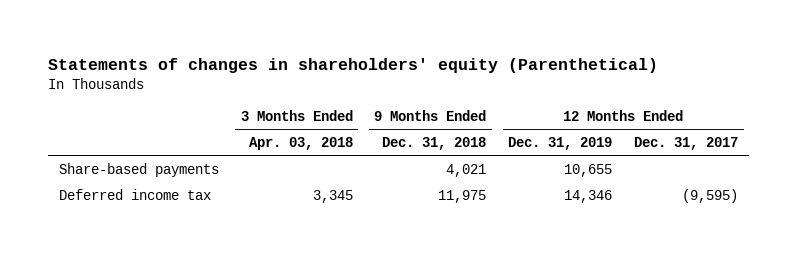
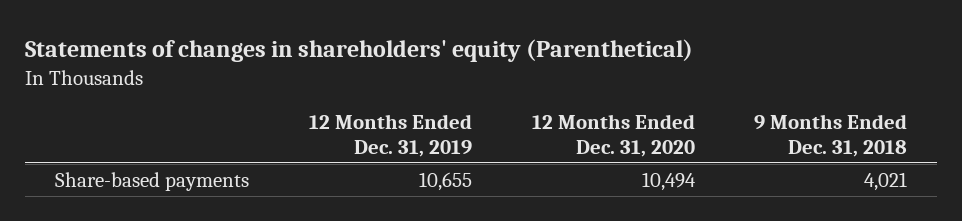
- | 3 Months Ended Apr. 03, 2018 | 9 Months Ended Dec. 31, 2018 | 12 Months Ended Dec. 31, 2019 | 12 Months Ended Dec. 31, 2017
+ | 12 Months Ended Dec. 31, 2019 | 12 Months Ended Dec. 31, 2020 | 9 Months Ended Dec. 31, 2018
- Deferred income tax | 3,345 | 11,975 | 14,346 | (9,595)

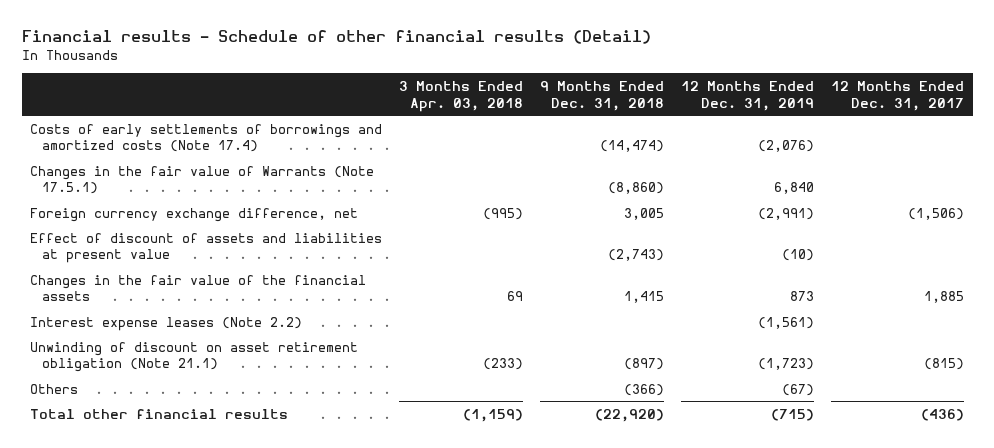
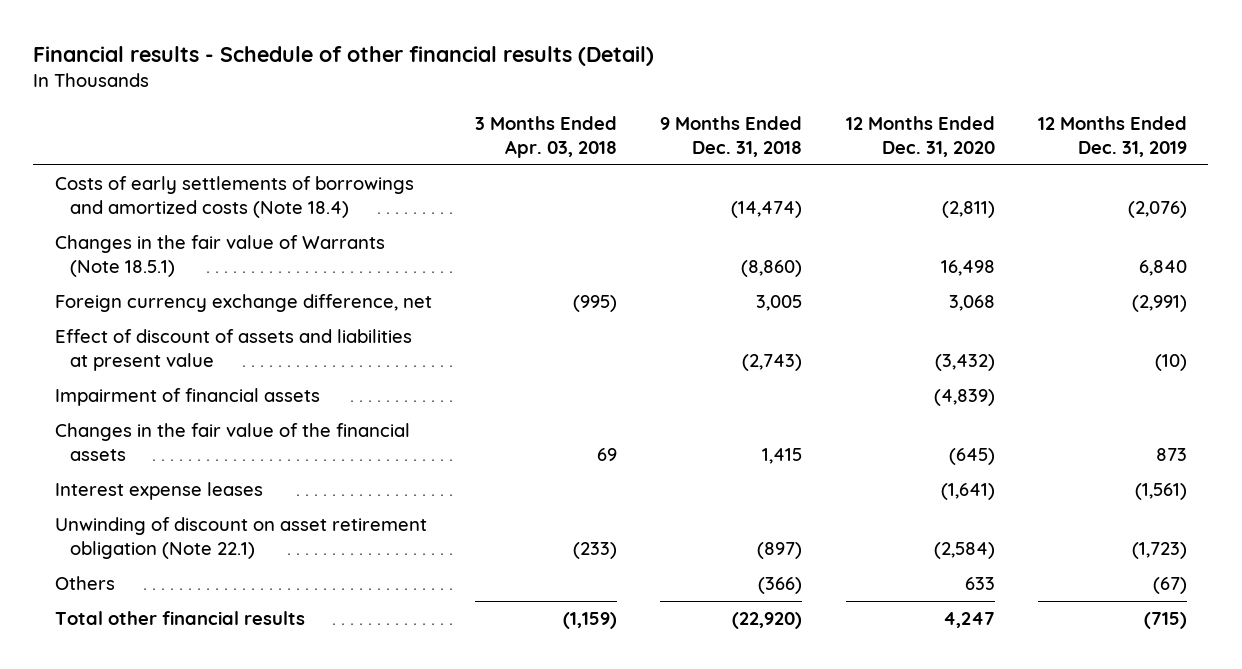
- | 3 Months Ended Apr. 03, 2018 | 9 Months Ended Dec. 31, 2018 | 12 Months Ended Dec. 31, 2019 | 12 Months Ended Dec. 31, 2017
+ | 3 Months Ended Apr. 03, 2018 | 9 Months Ended Dec. 31, 2018 | 12 Months Ended Dec. 31, 2020 | 12 Months Ended Dec. 31, 2019
- Costs of early settlements of borrowings and amortized costs (Note 17.4) | | (14,474) | (2,076) |
- Changes in the fair value of Warrants (Note 17.5.1) | | (8,860) | 6,840 |
+ Costs of early settlements of borrowings and amortized costs (Note 18.4) | | (14,474) | (2,811) | (2,076)
+ Changes in the fair value of Warrants (Note 18.5.1) | | (8,860) | 16,498 | 6,840
+ Impairment of financial assets | | | (4,839) |
- Interest expense leases (Note 2.2) | | | (1,561) |
- Unwinding of discount on asset retirement obligation (Note 21.1) | (233) | (897) | (1,723) | (815)
+ Interest expense leases | | | (1,641) | (1,561)
+ Unwinding of discount on asset retirement obligation (Note 22.1) | (233) | (897) | (2,584) | (1,723)

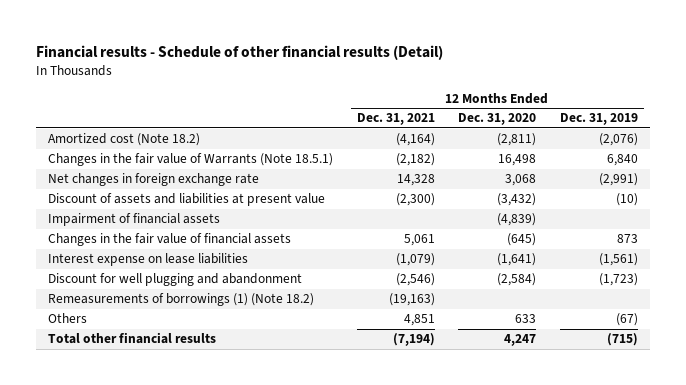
- | 3 Months Ended Apr. 03, 2018 | 9 Months Ended Dec. 31, 2018 | 12 Months Ended Dec. 31, 2020 | 12 Months Ended Dec. 31, 2019
+ | 12 Months Ended Dec. 31, 2021 | 12 Months Ended Dec. 31, 2020 | 12 Months Ended Dec. 31, 2019
- Costs of early settlements of borrowings and amortized costs (Note 18.4) | | (14,474) | (2,811) | (2,076)
+ Amortized cost (Note 18.2) | (4,164) | (2,811) | (2,076)
- Foreign currency exchange difference, net | (995) | 3,005 | 3,068 | (2,991)
- Effect of discount of assets and liabilities at present value | | (2,743) | (3,432) | (10)
+ Net changes in foreign exchange rate | 14,328 | 3,068 | (2,991)
+ Discount of assets and liabilities at present value | (2,300) | (3,432) | (10)
- Changes in the fair value of the financial assets | 69 | 1,415 | (645) | 873
- Interest expense leases | | | (1,641) | (1,561)
- Unwinding of discount on asset retirement obligation (Note 22.1) | (233) | (897) | (2,584) | (1,723)
+ Changes in the fair value of financial assets | 5,061 | (645) | 873
+ Interest expense on lease liabilities | (1,079) | (1,641) | (1,561)
+ Discount for well plugging and abandonment | (2,546) | (2,584) | (1,723)
+ Remeasurements of borrowings (1) (Note 18.2) | (19,163) | |

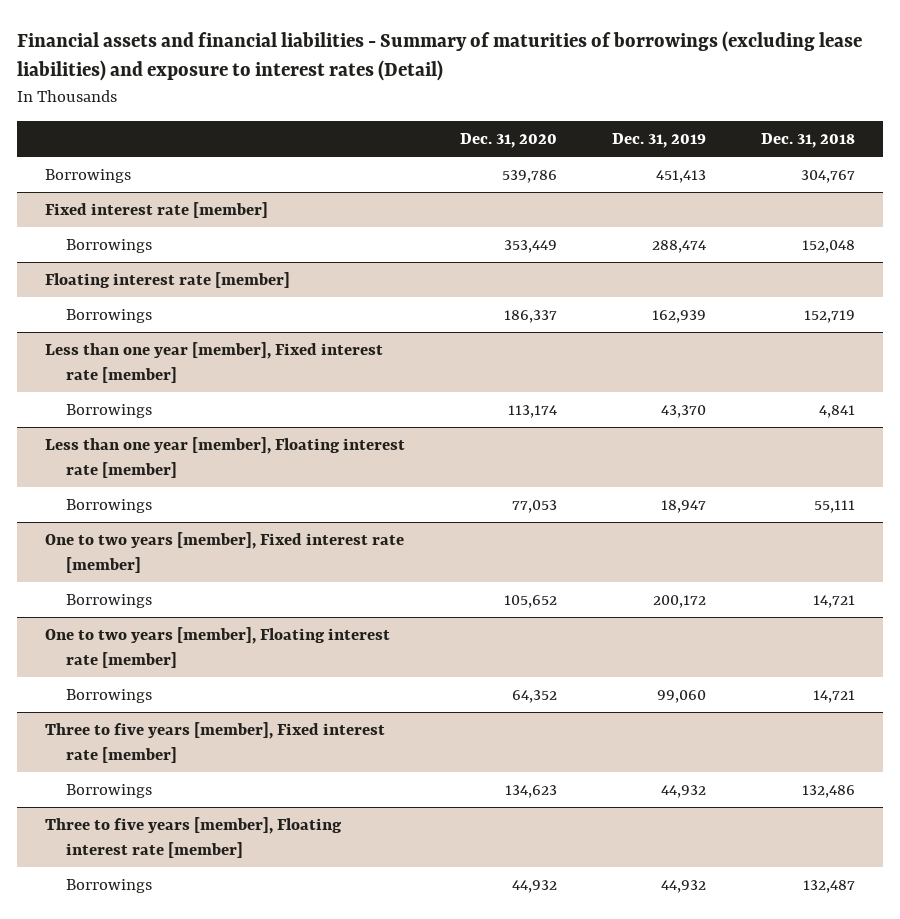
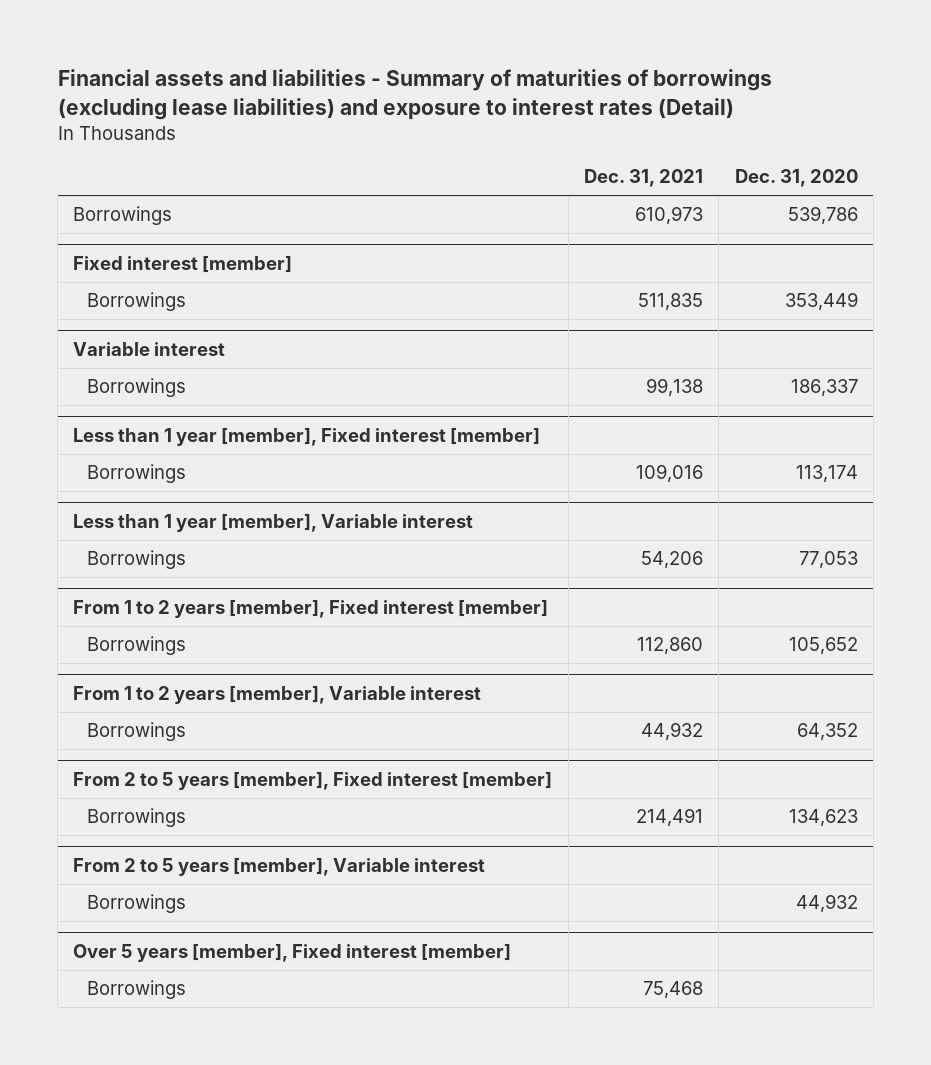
- Financial assets and financial liabilities - Summary of maturities of borrowings (excluding lease liabilities) and exposure to interest rates (Detail)
+ Financial assets and liabilities - Summary of maturities of borrowings (excluding lease liabilities) and exposure to interest rates (Detail)
- | Dec. 31, 2020 | Dec. 31, 2019 | Dec. 31, 2018
+ | Dec. 31, 2021 | Dec. 31, 2020
- Fixed interest rate [member]
+ Fixed interest [member]
- Floating interest rate [member]
+ Variable interest
- Less than one year [member], Fixed interest rate [member]
+ Less than 1 year [member], Fixed interest [member]
- Less than one year [member], Floating interest rate [member]
+ Less than 1 year [member], Variable interest
- One to two years [member], Fixed interest rate [member]
+ From 1 to 2 years [member], Fixed interest [member]
- One to two years [member], Floating interest rate [member]
+ From 1 to 2 years [member], Variable interest
- Three to five years [member], Fixed interest rate [member]
+ From 2 to 5 years [member], Fixed interest [member]
- Three to five years [member], Floating interest rate [member]
+ From 2 to 5 years [member], Variable interest
+ Over 5 years [member], Fixed interest [member]
+ Borrowings | 75,468 |

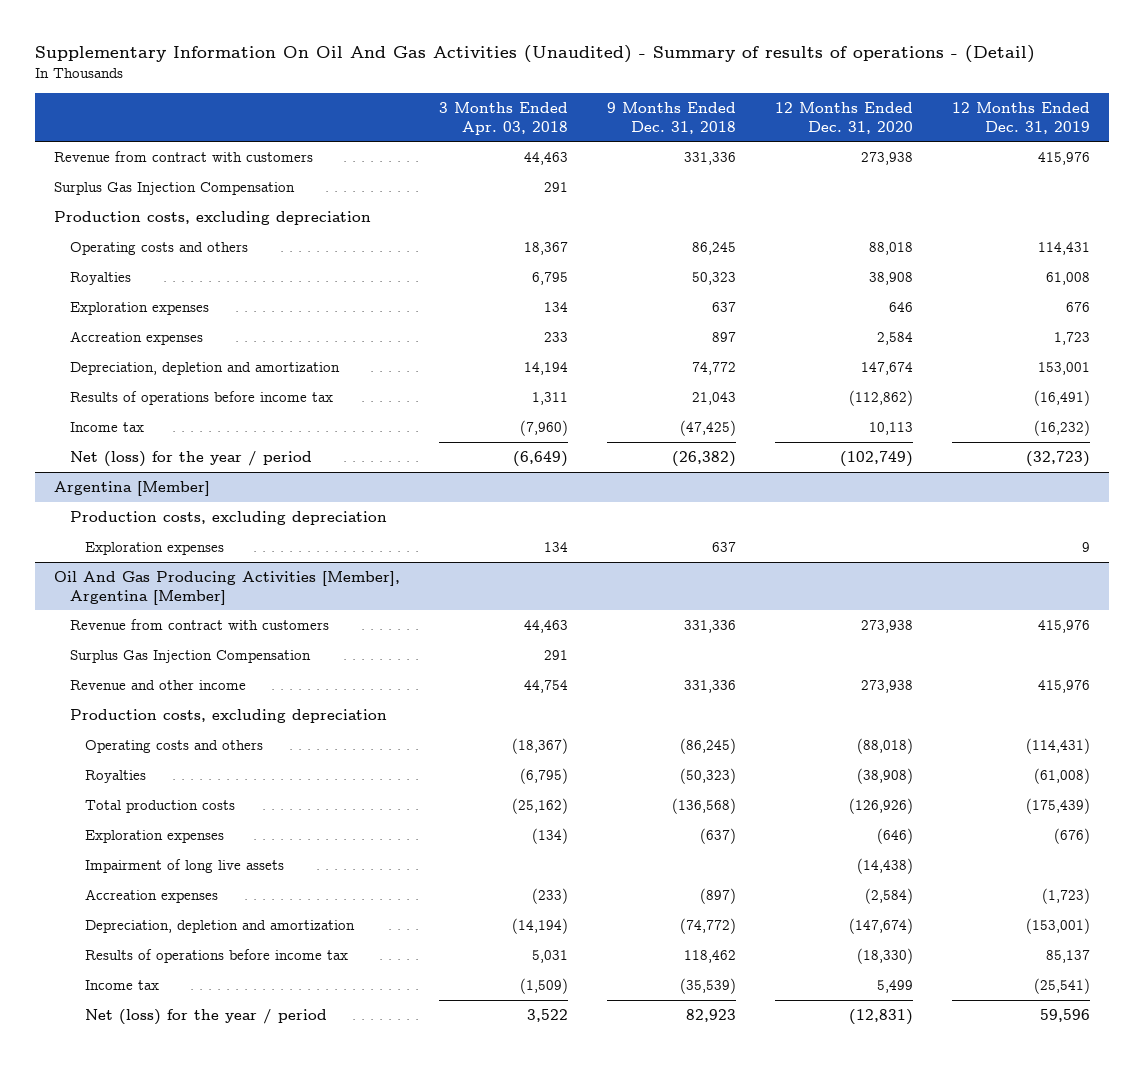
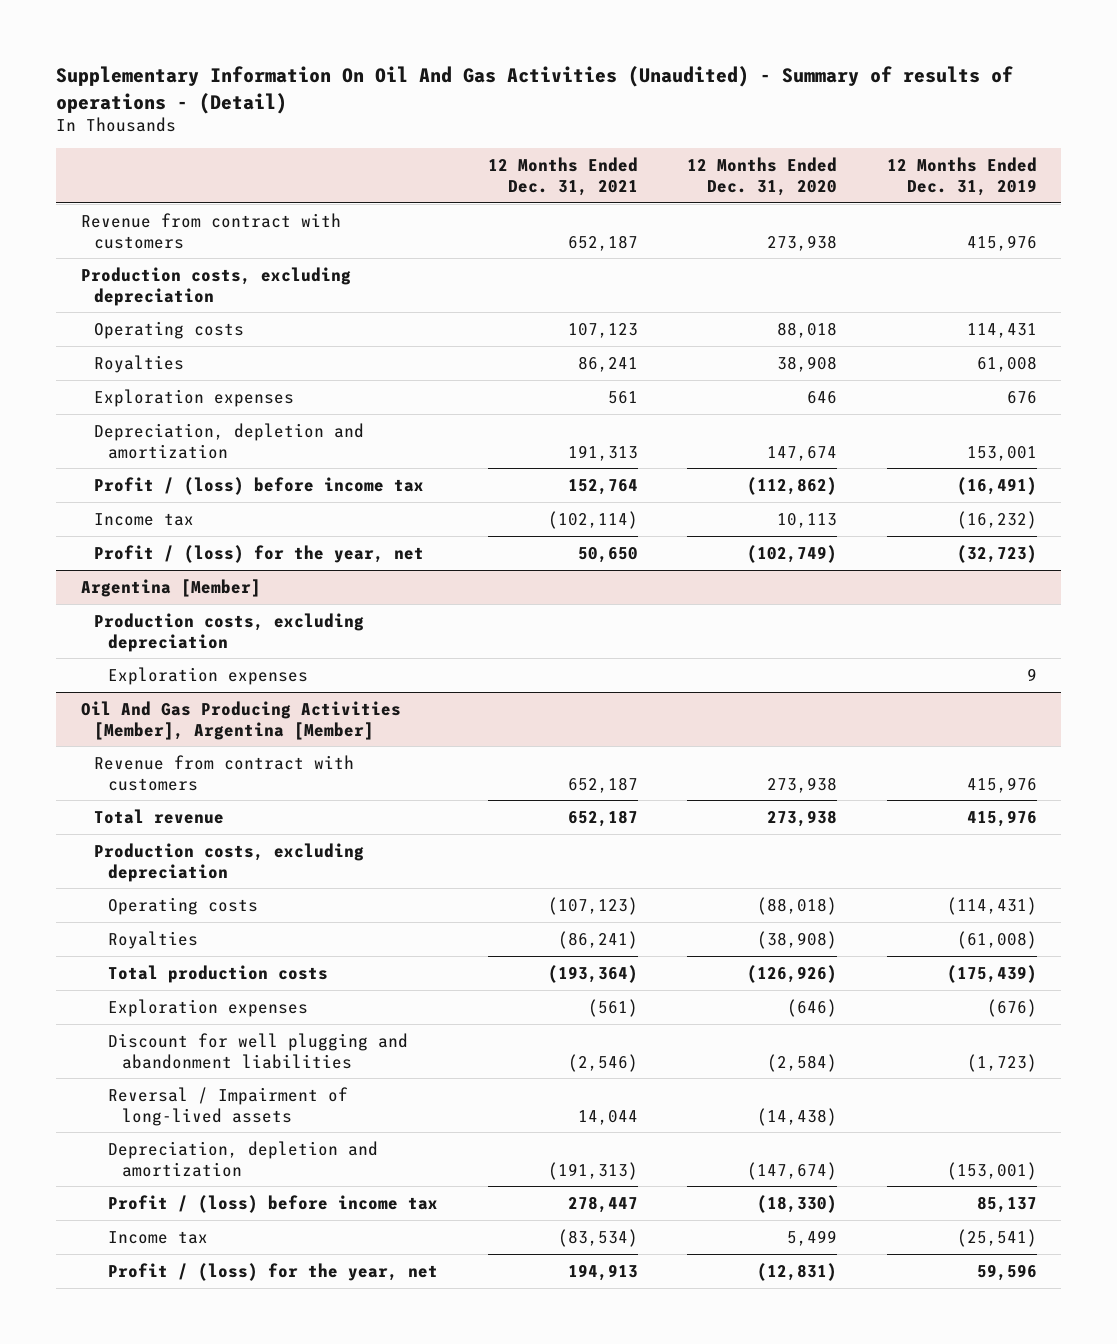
- | 3 Months Ended Apr. 03, 2018 | 9 Months Ended Dec. 31, 2018 | 12 Months Ended Dec. 31, 2020 | 12 Months Ended Dec. 31, 2019
+ | 12 Months Ended Dec. 31, 2021 | 12 Months Ended Dec. 31, 2020 | 12 Months Ended Dec. 31, 2019
- Surplus Gas Injection Compensation | 291 | | |
- Operating costs and others | 18,367 | 86,245 | 88,018 | 114,431
+ Operating costs | 107,123 | 88,018 | 114,431
- Accreation expenses | 233 | 897 | 2,584 | 1,723
- Results of operations before income tax | 1,311 | 21,043 | (112,862) | (16,491)
+ Profit / (loss) before income tax | 152,764 | (112,862) | (16,491)
- Net (loss) for the year / period | (6,649) | (26,382) | (102,749) | (32,723)
+ Profit / (loss) for the year, net | 50,650 | (102,749) | (32,723)
@ Oil And Gas Producing Activities [Member], Argentina [Member]
- Surplus Gas Injection Compensation | 291 | | |
- Revenue and other income | 44,754 | 331,336 | 273,938 | 415,976
+ Total revenue | 652,187 | 273,938 | 415,976
- Operating costs and others | (18,367) | (86,245) | (88,018) | (114,431)
+ Operating costs | (107,123) | (88,018) | (114,431)
- Impairment of long live assets | | | (14,438) |
- Accreation expenses | (233) | (897) | (2,584) | (1,723)
+ Discount for well plugging and abandonment liabilities | (2,546) | (2,584) | (1,723)
+ Reversal / Impairment of long-lived assets | 14,044 | (14,438) |
- Results of operations before income tax | 5,031 | 118,462 | (18,330) | 85,137
+ Profit / (loss) before income tax | 278,447 | (18,330) | 85,137
- Net (loss) for the year / period | 3,522 | 82,923 | (12,831) | 59,596
+ Profit / (loss) for the year, net | 194,913 | (12,831) | 59,596

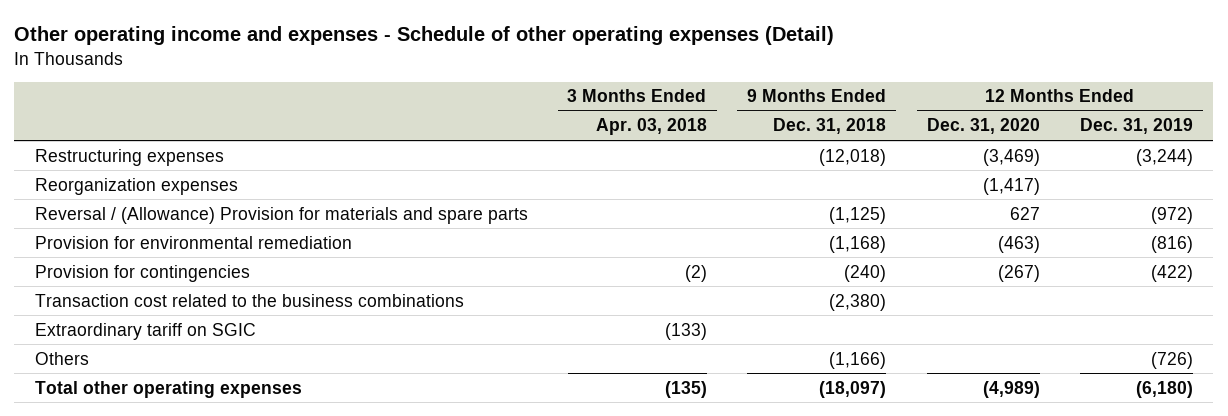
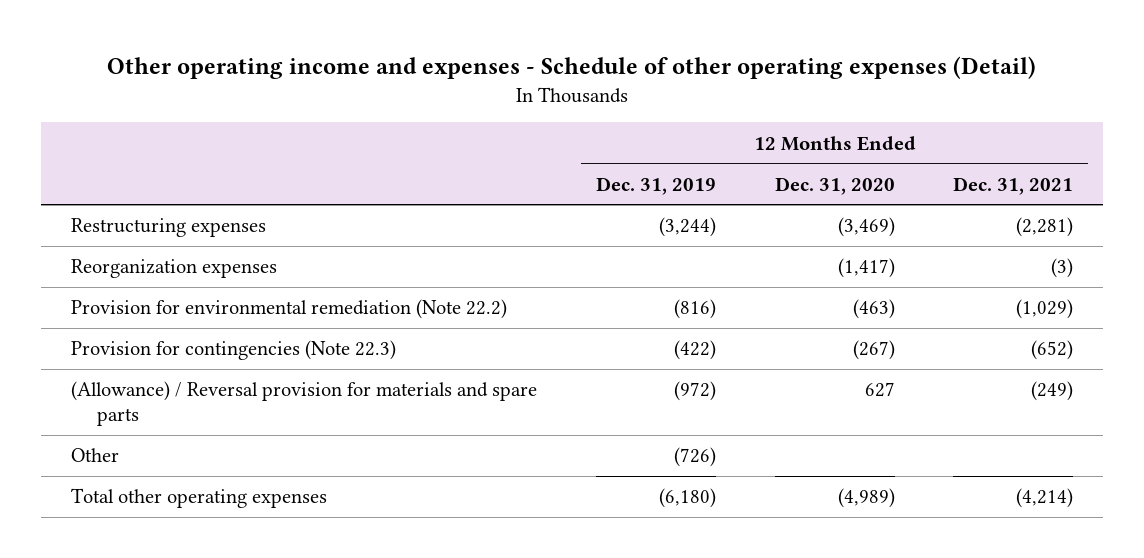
- | 3 Months Ended Apr. 03, 2018 | 9 Months Ended Dec. 31, 2018 | 12 Months Ended Dec. 31, 2020 | 12 Months Ended Dec. 31, 2019
+ | 12 Months Ended Dec. 31, 2019 | 12 Months Ended Dec. 31, 2020 | 12 Months Ended Dec. 31, 2021
- Reversal / (Allowance) Provision for materials and spare parts | | (1,125) | 627 | (972)
- Provision for environmental remediation | | (1,168) | (463) | (816)
- Provision for contingencies | (2) | (240) | (267) | (422)
- Transaction cost related to the business combinations | | (2,380) | |
- Extraordinary tariff on SGIC | (133) | | |
- Others | | (1,166) | | (726)
+ Provision for environmental remediation (Note 22.2) | (816) | (463) | (1,029)
+ Provision for contingencies (Note 22.3) | (422) | (267) | (652)
+ (Allowance) / Reversal provision for materials and spare parts | (972) | 627 | (249)
+ Other | (726) | |

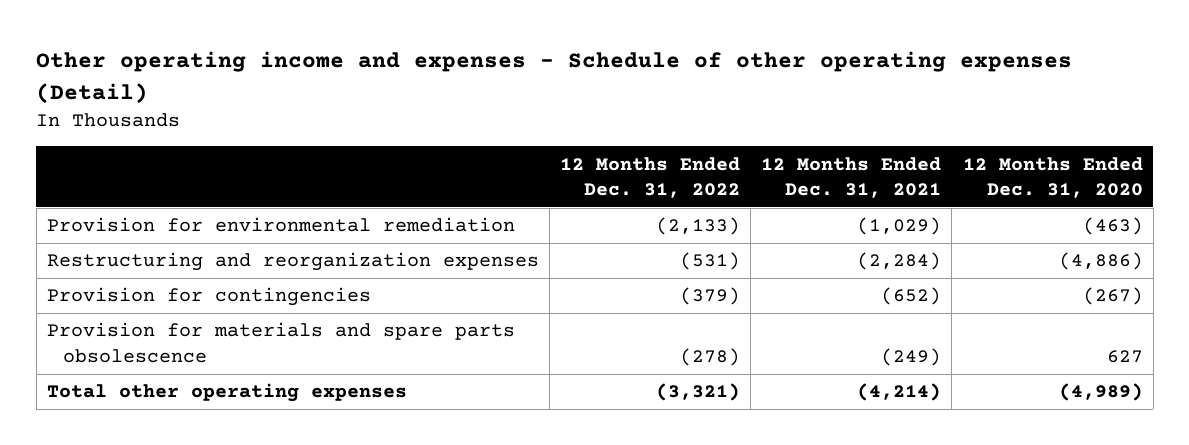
- | 12 Months Ended Dec. 31, 2019 | 12 Months Ended Dec. 31, 2020 | 12 Months Ended Dec. 31, 2021
+ | 12 Months Ended Dec. 31, 2022 | 12 Months Ended Dec. 31, 2021 | 12 Months Ended Dec. 31, 2020
- Restructuring expenses | (3,244) | (3,469) | (2,281)
- Reorganization expenses | | (1,417) | (3)
- Provision for environmental remediation (Note 22.2) | (816) | (463) | (1,029)
- Provision for contingencies (Note 22.3) | (422) | (267) | (652)
- (Allowance) / Reversal provision for materials and spare parts | (972) | 627 | (249)
- Other | (726) | |
+ Provision for environmental remediation | (2,133) | (1,029) | (463)
+ Restructuring and reorganization expenses | (531) | (2,284) | (4,886)
+ Provision for contingencies | (379) | (652) | (267)
+ Provision for materials and spare parts obsolescence | (278) | (249) | 627

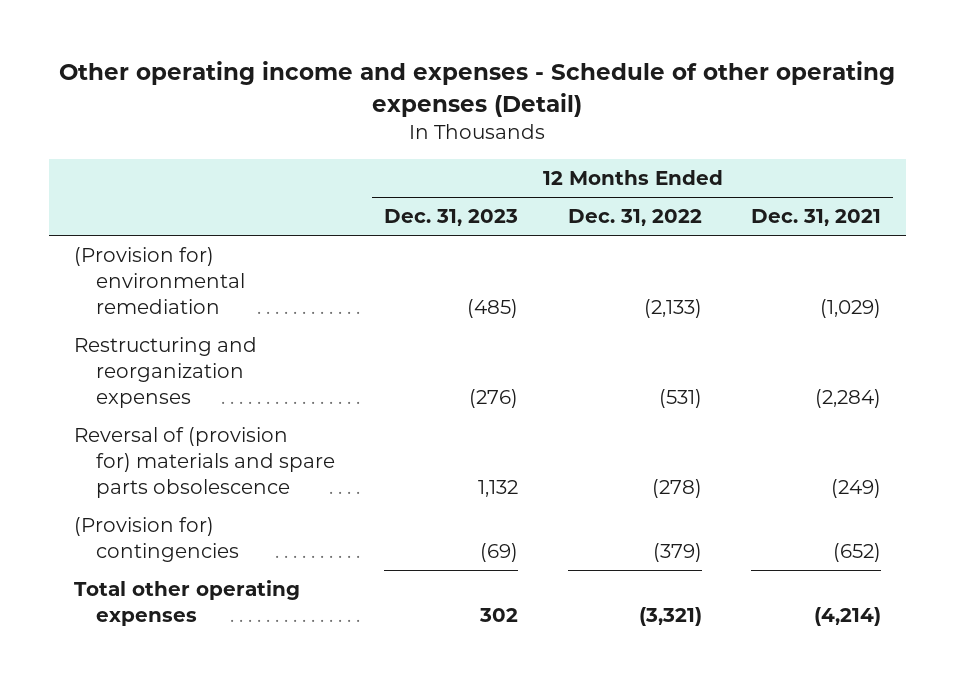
- | 12 Months Ended Dec. 31, 2022 | 12 Months Ended Dec. 31, 2021 | 12 Months Ended Dec. 31, 2020
+ | 12 Months Ended Dec. 31, 2023 | 12 Months Ended Dec. 31, 2022 | 12 Months Ended Dec. 31, 2021
- Provision for environmental remediation | (2,133) | (1,029) | (463)
+ (Provision for) environmental remediation | (485) | (2,133) | (1,029)
- Provision for contingencies | (379) | (652) | (267)
- Provision for materials and spare parts obsolescence | (278) | (249) | 627
+ Reversal of (provision for) materials and spare parts obsolescence | 1,132 | (278) | (249)
+ (Provision for) contingencies | (69) | (379) | (652)

